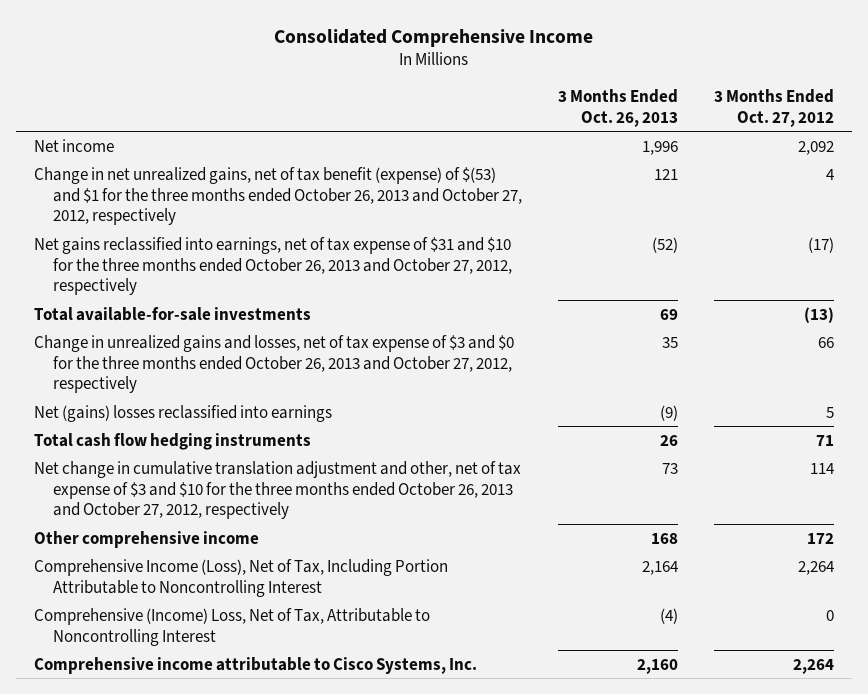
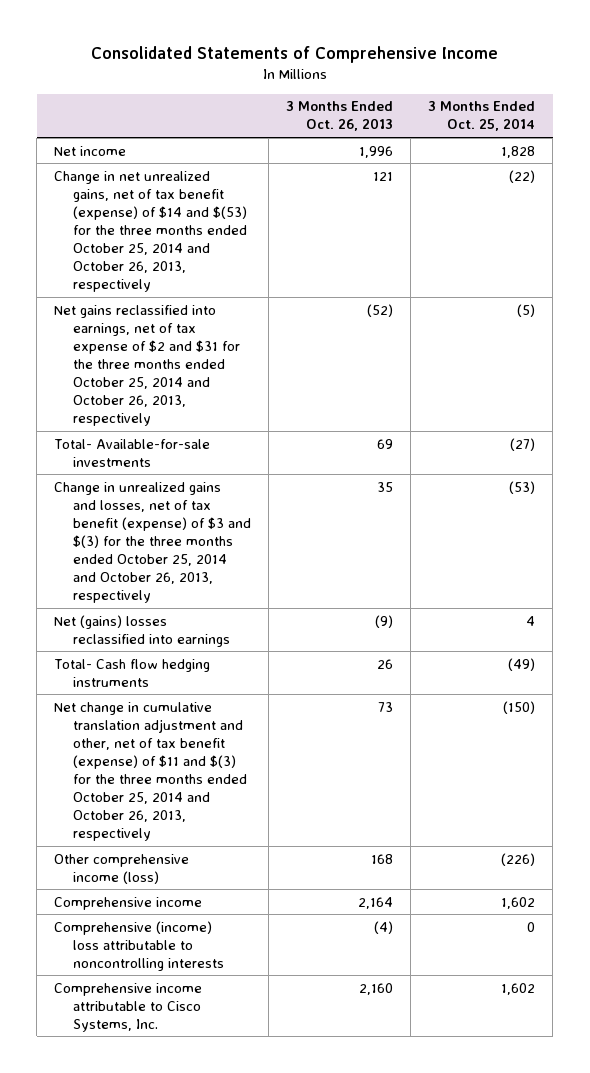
- Consolidated Comprehensive Income
+ Consolidated Statements of Comprehensive Income
- | 3 Months Ended Oct. 26, 2013 | 3 Months Ended Oct. 27, 2012
+ | 3 Months Ended Oct. 26, 2013 | 3 Months Ended Oct. 25, 2014
- Change in net unrealized gains, net of tax benefit (expense) of $(53) and $1 for the three months ended October 26, 2013 and October 27, 2012, respectively | 121 | 4
- Net gains reclassified into earnings, net of tax expense of $31 and $10 for the three months ended October 26, 2013 and October 27, 2012, respectively | (52) | (17)
- Total available-for-sale investments | 69 | (13)
- Change in unrealized gains and losses, net of tax expense of $3 and $0 for the three months ended October 26, 2013 and October 27, 2012, respectively | 35 | 66
+ Change in net unrealized gains, net of tax benefit (expense) of $14 and $(53) for the three months ended October 25, 2014 and October 26, 2013, respectively | 121 | (22)
+ Net gains reclassified into earnings, net of tax expense of $2 and $31 for the three months ended October 25, 2014 and October 26, 2013, respectively | (52) | (5)
+ Total- Available-for-sale investments | 69 | (27)
+ Change in unrealized gains and losses, net of tax benefit (expense) of $3 and $(3) for the three months ended October 25, 2014 and October 26, 2013, respectively | 35 | (53)
- Total cash flow hedging instruments | 26 | 71
- Net change in cumulative translation adjustment and other, net of tax expense of $3 and $10 for the three months ended October 26, 2013 and October 27, 2012, respectively | 73 | 114
- Other comprehensive income | 168 | 172
- Comprehensive Income (Loss), Net of Tax, Including Portion Attributable to Noncontrolling Interest | 2,164 | 2,264
- Comprehensive (Income) Loss, Net of Tax, Attributable to Noncontrolling Interest | (4) | 0
+ Total- Cash flow hedging instruments | 26 | (49)
+ Net change in cumulative translation adjustment and other, net of tax benefit (expense) of $11 and $(3) for the three months ended October 25, 2014 and October 26, 2013, respectively | 73 | (150)
+ Other comprehensive income (loss) | 168 | (226)
+ Comprehensive income | 2,164 | 1,602
+ Comprehensive (income) loss attributable to noncontrolling interests | (4) | 0

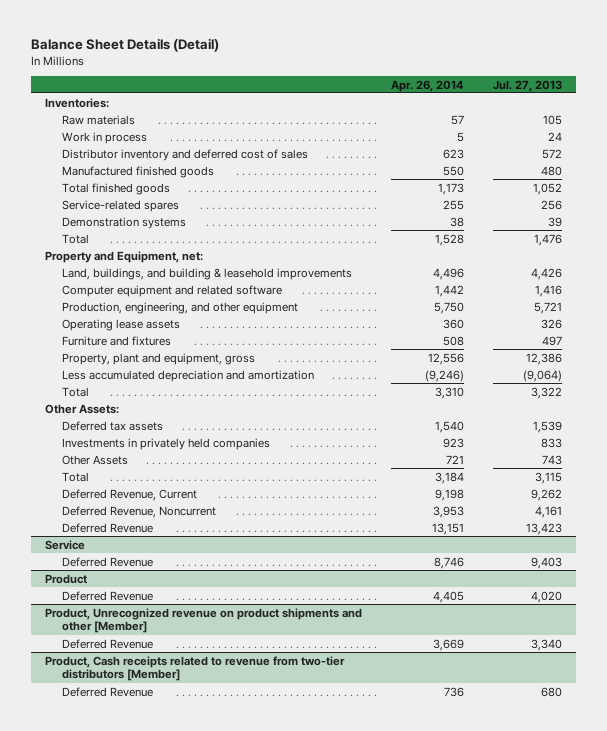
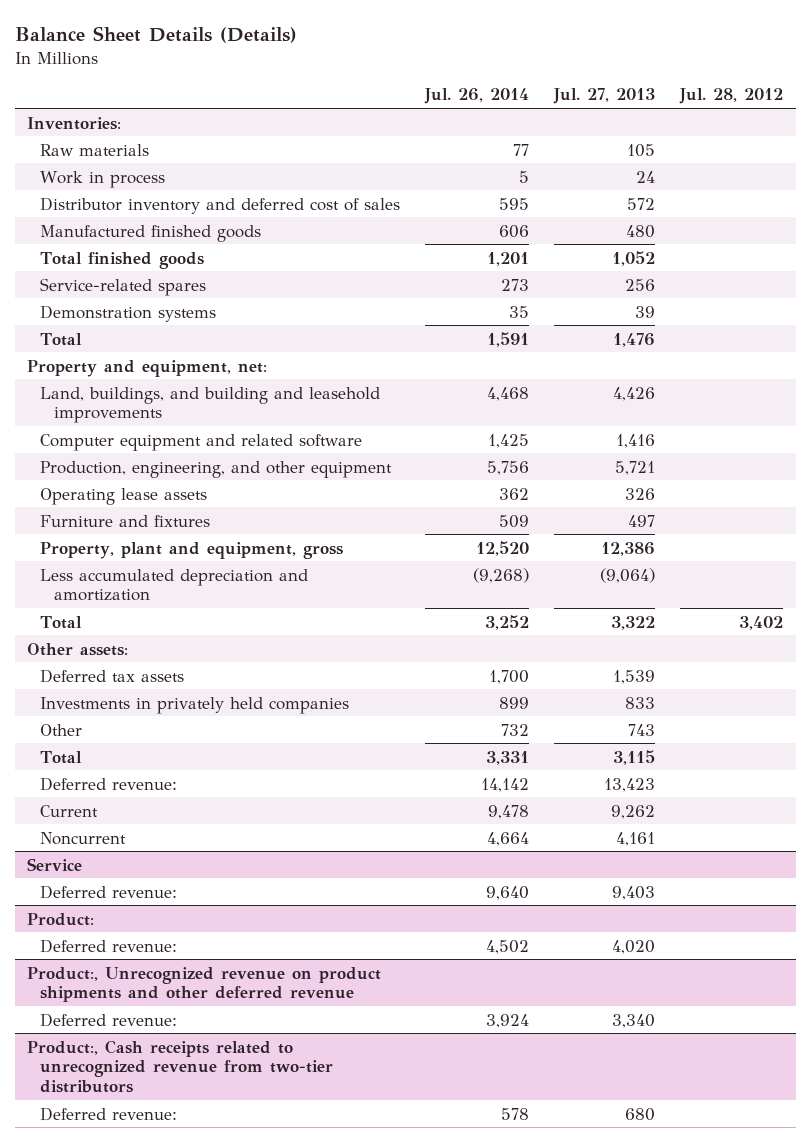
- Balance Sheet Details (Detail)
+ Balance Sheet Details (Details)
- | Apr. 26, 2014 | Jul. 27, 2013
+ | Jul. 26, 2014 | Jul. 27, 2013 | Jul. 28, 2012
- Property and Equipment, net:
- Land, buildings, and building & leasehold improvements | 4,496 | 4,426
+ Property and equipment, net:
+ Land, buildings, and building and leasehold improvements | 4,468 | 4,426 |
- Other Assets:
+ Other assets:
- Other Assets | 721 | 743
+ Other | 732 | 743 |
- Deferred Revenue, Current | 9,198 | 9,262
- Deferred Revenue, Noncurrent | 3,953 | 4,161
- Deferred Revenue | 13,151 | 13,423
+ Deferred revenue: | 14,142 | 13,423 |
+ Current | 9,478 | 9,262 |
+ Noncurrent | 4,664 | 4,161 |
@ Service
- Deferred Revenue | 8,746 | 9,403
- Product
- Deferred Revenue | 4,405 | 4,020
- Product, Unrecognized revenue on product shipments and other [Member]
- Deferred Revenue | 3,669 | 3,340
- Product, Cash receipts related to revenue from two-tier distributors [Member]
- Deferred Revenue | 736 | 680
@ Service
+ Deferred revenue: | 9,640 | 9,403 |
+ Product:
+ Deferred revenue: | 4,502 | 4,020 |
+ Product:, Unrecognized revenue on product shipments and other deferred revenue
+ Deferred revenue: | 3,924 | 3,340 |
+ Product:, Cash receipts related to unrecognized revenue from two-tier distributors
+ Deferred revenue: | 578 | 680 |

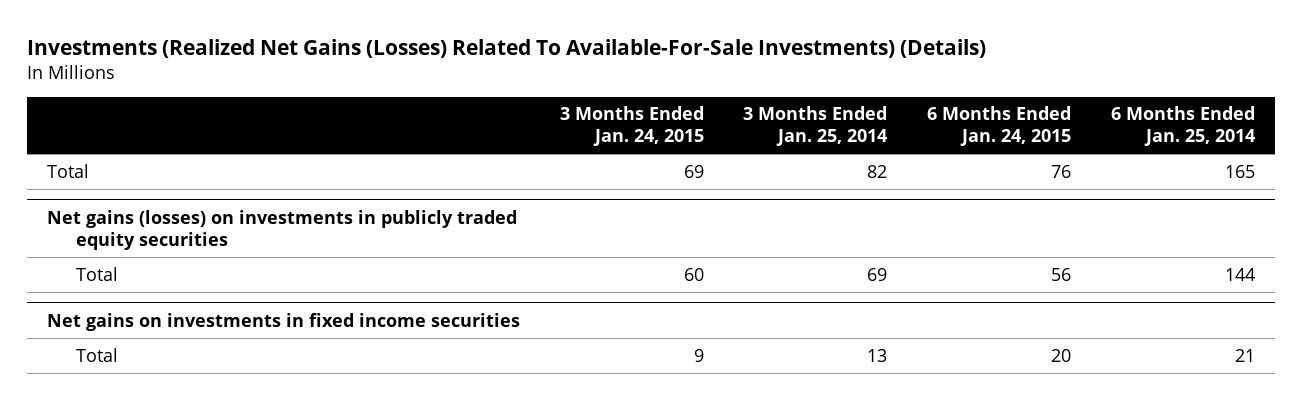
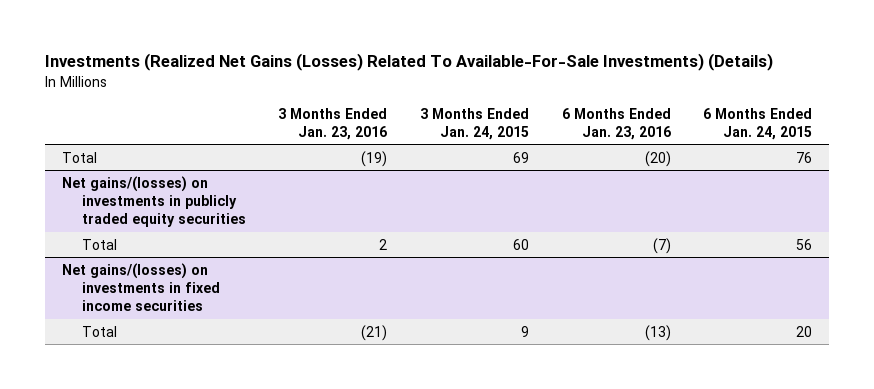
- | 3 Months Ended Jan. 24, 2015 | 3 Months Ended Jan. 25, 2014 | 6 Months Ended Jan. 24, 2015 | 6 Months Ended Jan. 25, 2014
+ | 3 Months Ended Jan. 23, 2016 | 3 Months Ended Jan. 24, 2015 | 6 Months Ended Jan. 23, 2016 | 6 Months Ended Jan. 24, 2015
- Net gains (losses) on investments in publicly traded equity securities
+ Net gains/(losses) on investments in publicly traded equity securities
- Net gains on investments in fixed income securities
+ Net gains/(losses) on investments in fixed income securities

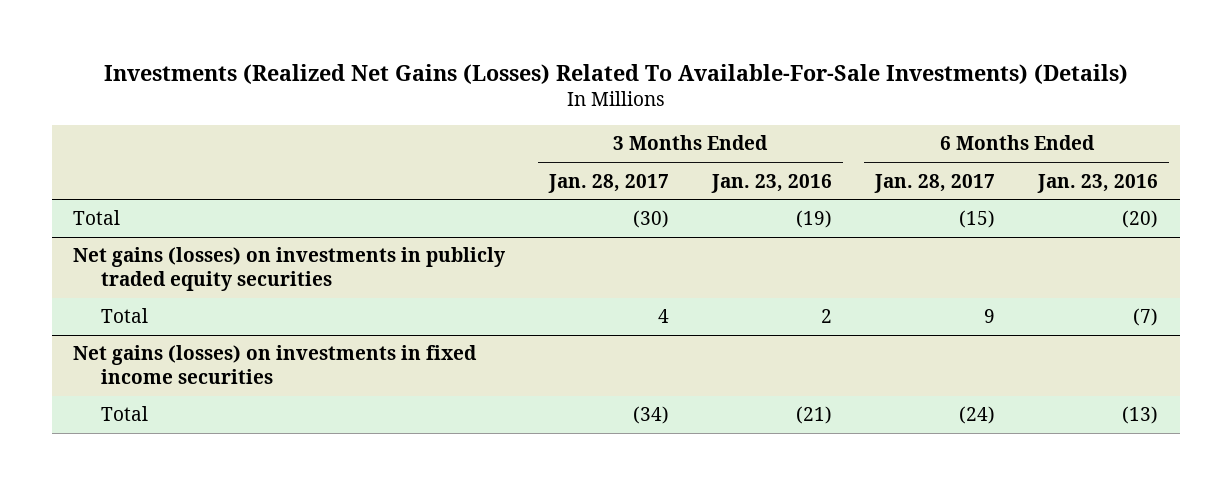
- | 3 Months Ended Jan. 23, 2016 | 3 Months Ended Jan. 24, 2015 | 6 Months Ended Jan. 23, 2016 | 6 Months Ended Jan. 24, 2015
+ | 3 Months Ended Jan. 28, 2017 | 3 Months Ended Jan. 23, 2016 | 6 Months Ended Jan. 28, 2017 | 6 Months Ended Jan. 23, 2016
- Net gains/(losses) on investments in publicly traded equity securities
+ Net gains (losses) on investments in publicly traded equity securities
- Net gains/(losses) on investments in fixed income securities
+ Net gains (losses) on investments in fixed income securities

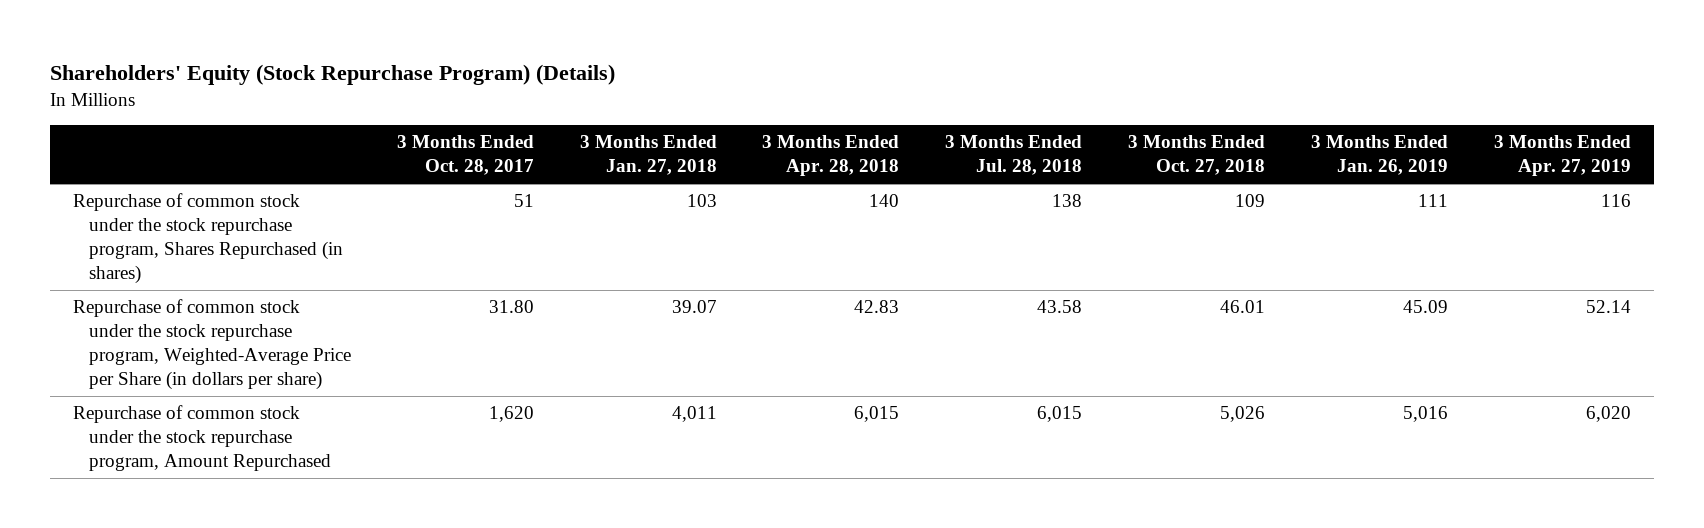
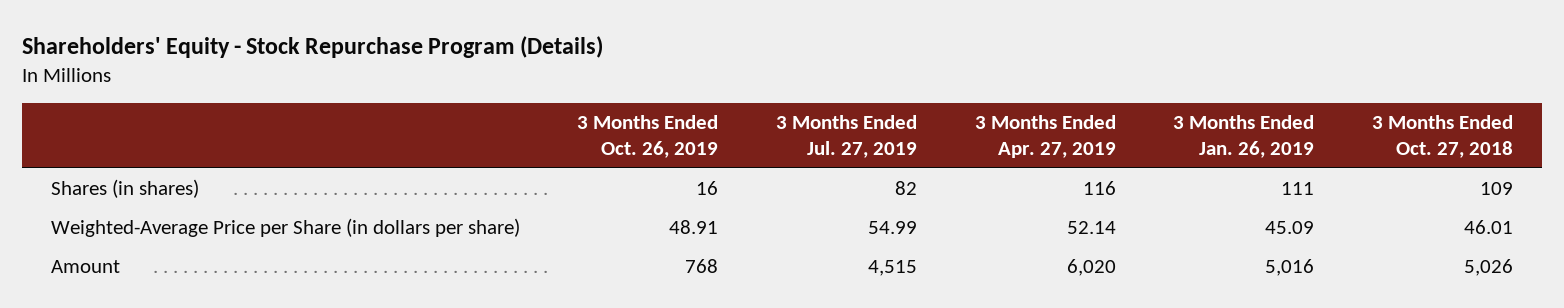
- Shareholders' Equity (Stock Repurchase Program) (Details)
+ Shareholders' Equity - Stock Repurchase Program (Details)
- | 3 Months Ended Oct. 28, 2017 | 3 Months Ended Jan. 27, 2018 | 3 Months Ended Apr. 28, 2018 | 3 Months Ended Jul. 28, 2018 | 3 Months Ended Oct. 27, 2018 | 3 Months Ended Jan. 26, 2019 | 3 Months Ended Apr. 27, 2019
+ | 3 Months Ended Oct. 26, 2019 | 3 Months Ended Jul. 27, 2019 | 3 Months Ended Apr. 27, 2019 | 3 Months Ended Jan. 26, 2019 | 3 Months Ended Oct. 27, 2018
- Repurchase of common stock under the stock repurchase program, Shares Repurchased (in shares) | 51 | 103 | 140 | 138 | 109 | 111 | 116
- Repurchase of common stock under the stock repurchase program, Weighted-Average Price per Share (in dollars per share) | 31.80 | 39.07 | 42.83 | 43.58 | 46.01 | 45.09 | 52.14
- Repurchase of common stock under the stock repurchase program, Amount Repurchased | 1,620 | 4,011 | 6,015 | 6,015 | 5,026 | 5,016 | 6,020
+ Shares (in shares) | 16 | 82 | 116 | 111 | 109
+ Weighted-Average Price per Share (in dollars per share) | 48.91 | 54.99 | 52.14 | 45.09 | 46.01
+ Amount | 768 | 4,515 | 6,020 | 5,016 | 5,026

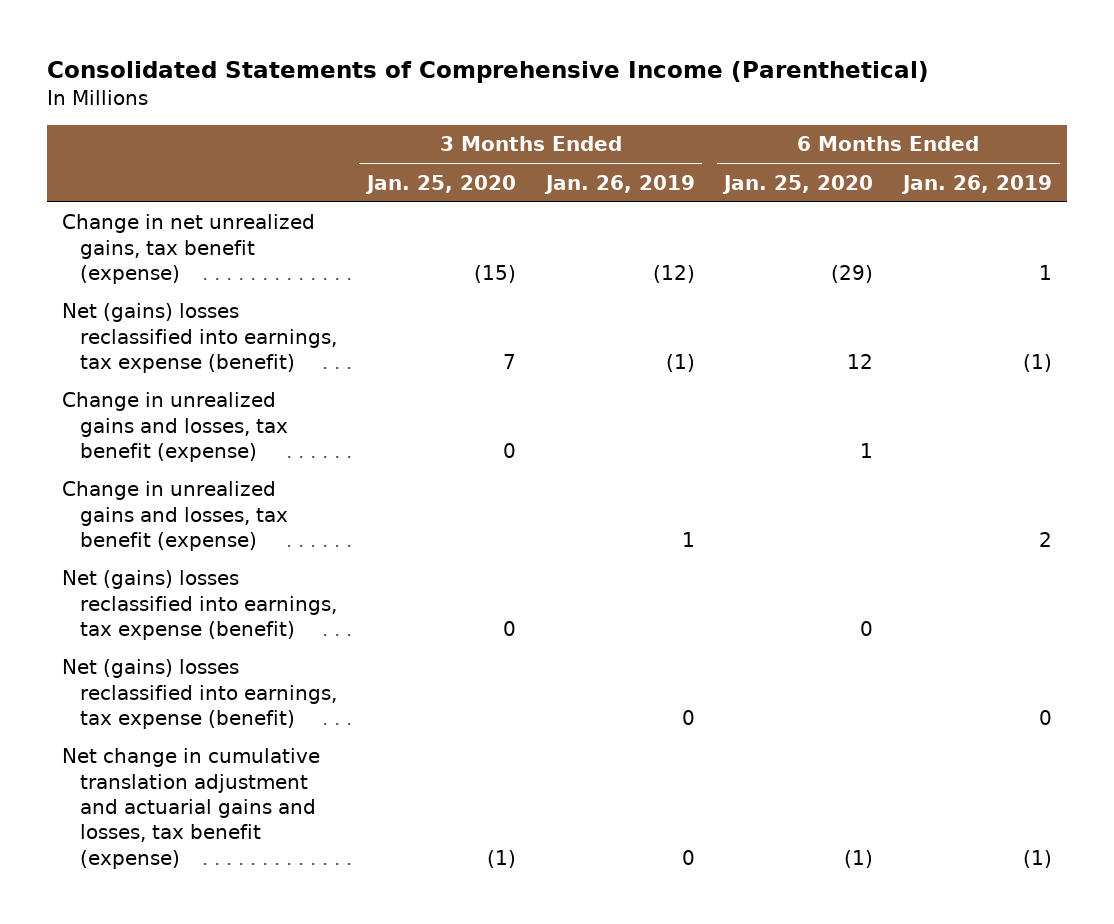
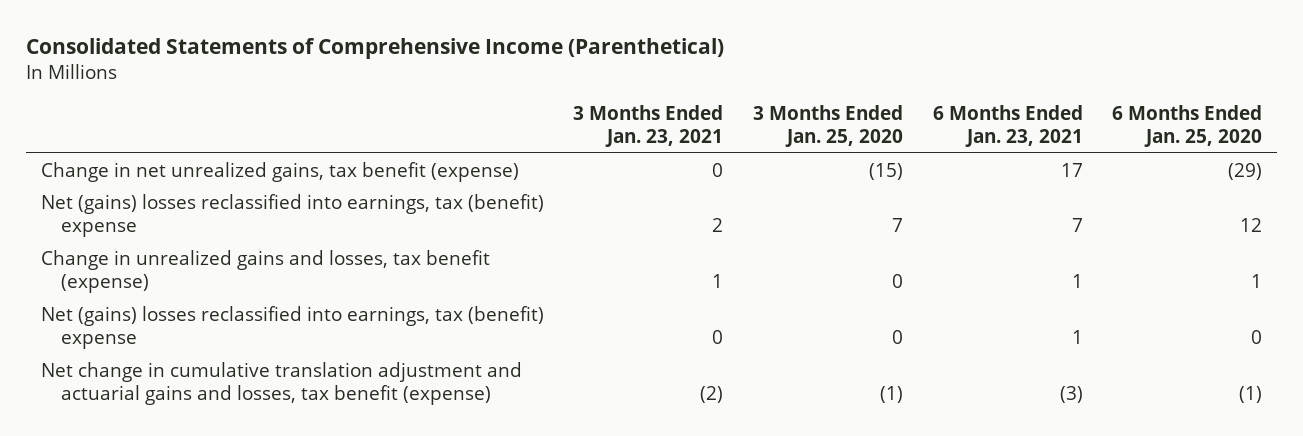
- | 3 Months Ended Jan. 25, 2020 | 3 Months Ended Jan. 26, 2019 | 6 Months Ended Jan. 25, 2020 | 6 Months Ended Jan. 26, 2019
+ | 3 Months Ended Jan. 23, 2021 | 3 Months Ended Jan. 25, 2020 | 6 Months Ended Jan. 23, 2021 | 6 Months Ended Jan. 25, 2020
- Net (gains) losses reclassified into earnings, tax expense (benefit) | 7 | (1) | 12 | (1)
+ Net (gains) losses reclassified into earnings, tax (benefit) expense | 2 | 7 | 7 | 12
- Change in unrealized gains and losses, tax benefit (expense) | | 1 | | 2
- Net (gains) losses reclassified into earnings, tax expense (benefit) | 0 | | 0 |
- Net (gains) losses reclassified into earnings, tax expense (benefit) | | 0 | | 0
+ Net (gains) losses reclassified into earnings, tax (benefit) expense | 0 | 0 | 1 | 0

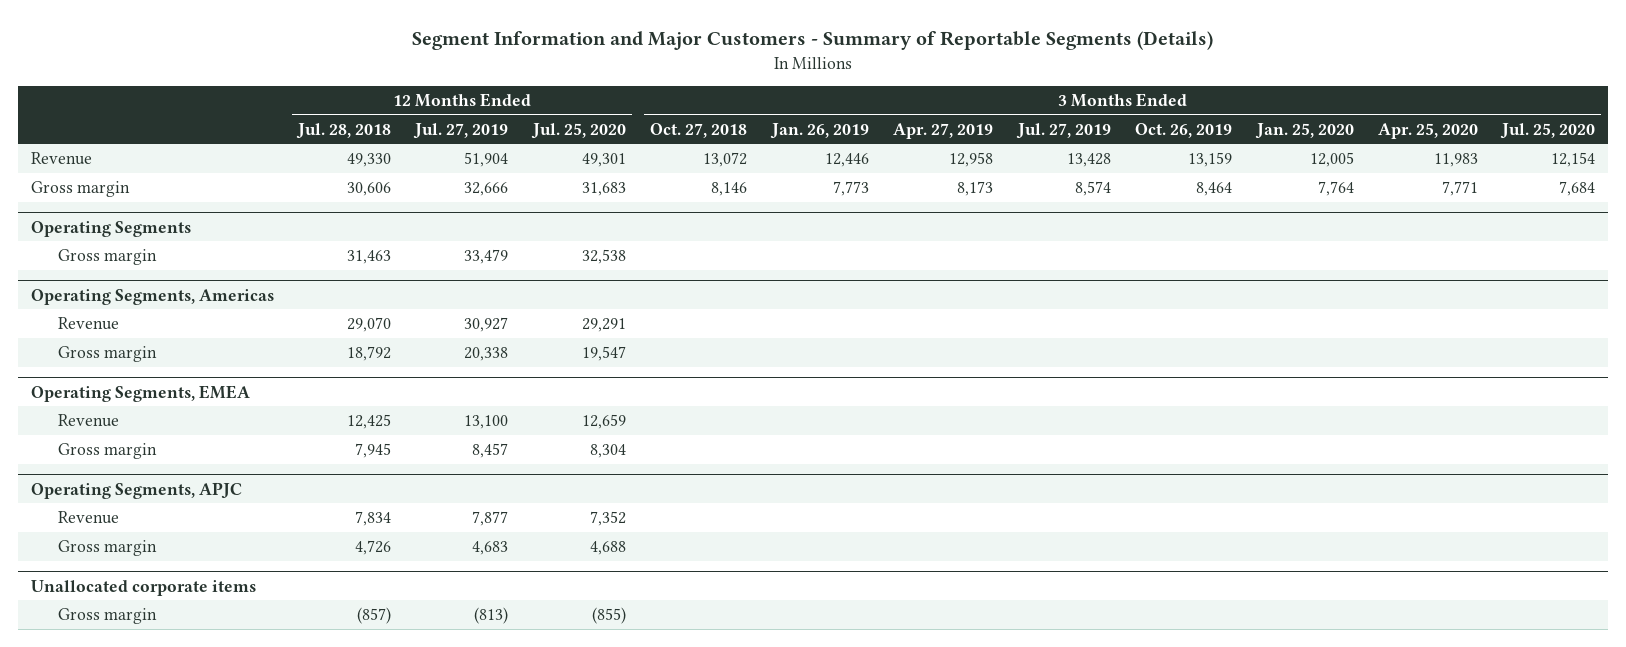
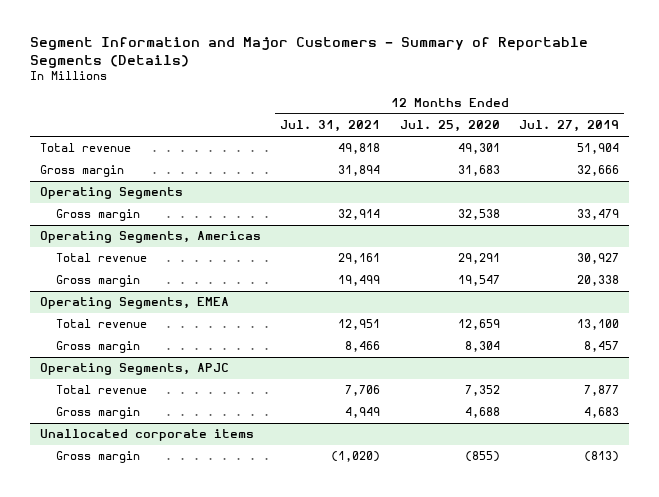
- | 12 Months Ended Jul. 28, 2018 | 12 Months Ended Jul. 27, 2019 | 12 Months Ended Jul. 25, 2020 | 3 Months Ended Oct. 27, 2018 | 3 Months Ended Jan. 26, 2019 | 3 Months Ended Apr. 27, 2019 | 3 Months Ended Jul. 27, 2019 | 3 Months Ended Oct. 26, 2019 | 3 Months Ended Jan. 25, 2020 | 3 Months Ended Apr. 25, 2020 | 3 Months Ended Jul. 25, 2020
+ | 12 Months Ended Jul. 31, 2021 | 12 Months Ended Jul. 25, 2020 | 12 Months Ended Jul. 27, 2019
- Revenue | 49,330 | 51,904 | 49,301 | 13,072 | 12,446 | 12,958 | 13,428 | 13,159 | 12,005 | 11,983 | 12,154
+ Total revenue | 49,818 | 49,301 | 51,904
@ Operating Segments, Americas
- Revenue | 29,070 | 30,927 | 29,291 | | | | | | | |
+ Total revenue | 29,161 | 29,291 | 30,927
@ Operating Segments, EMEA
- Revenue | 12,425 | 13,100 | 12,659 | | | | | | | |
+ Total revenue | 12,951 | 12,659 | 13,100
@ Operating Segments, APJC
- Revenue | 7,834 | 7,877 | 7,352 | | | | | | | |
+ Total revenue | 7,706 | 7,352 | 7,877

